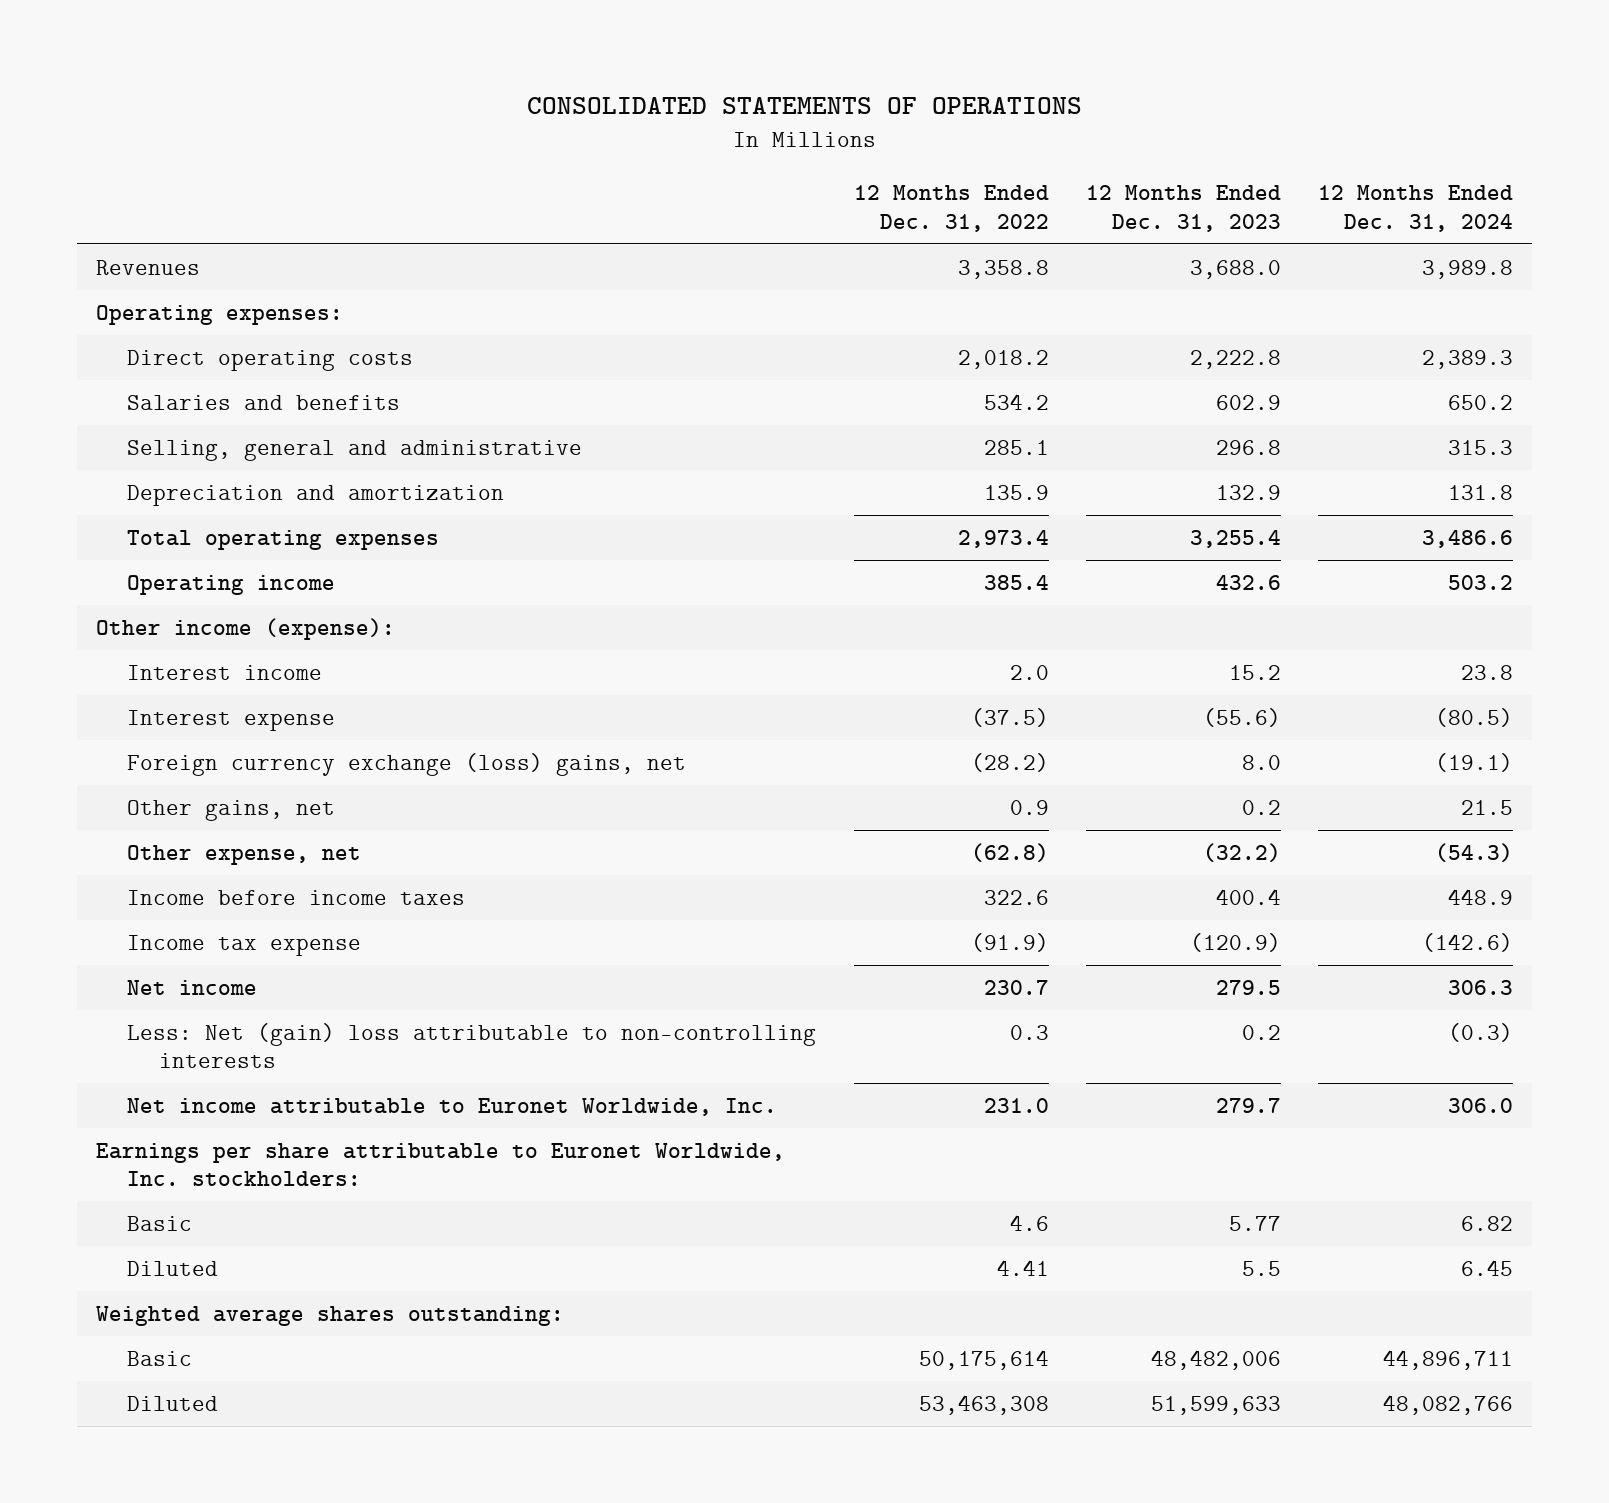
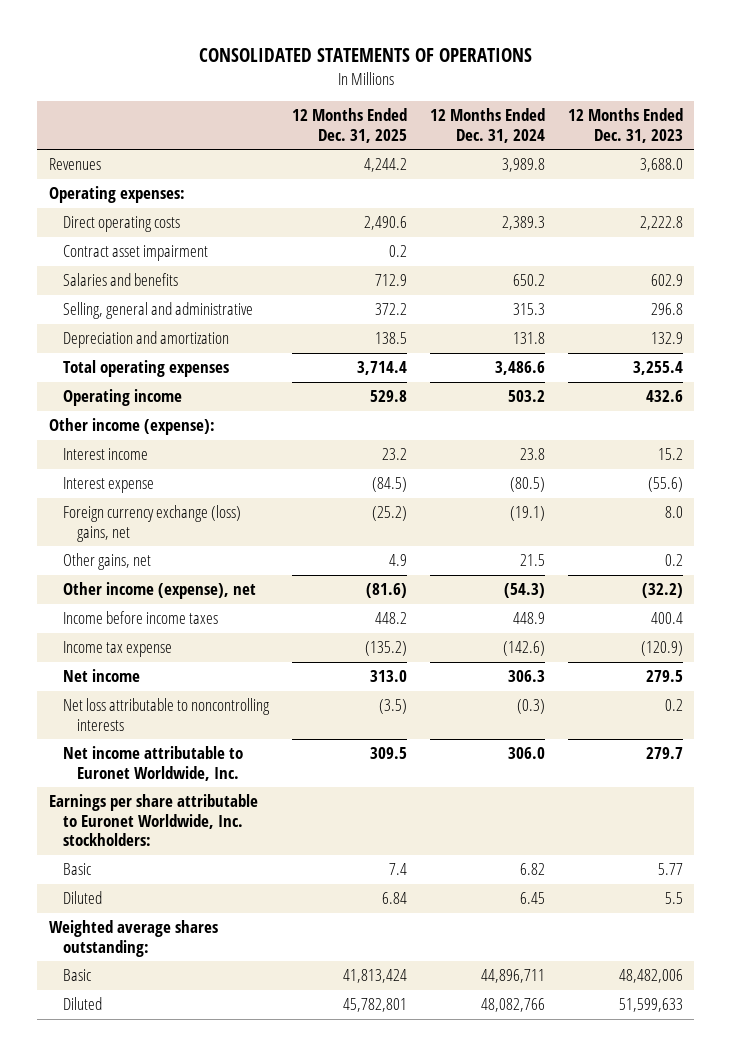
- | 12 Months Ended Dec. 31, 2022 | 12 Months Ended Dec. 31, 2023 | 12 Months Ended Dec. 31, 2024
+ | 12 Months Ended Dec. 31, 2025 | 12 Months Ended Dec. 31, 2024 | 12 Months Ended Dec. 31, 2023
+ Contract asset impairment | 0.2 | |
- Other expense, net | (62.8) | (32.2) | (54.3)
+ Other income (expense), net | (81.6) | (54.3) | (32.2)
- Less: Net (gain) loss attributable to non-controlling interests | 0.3 | 0.2 | (0.3)
+ Net loss attributable to noncontrolling interests | (3.5) | (0.3) | 0.2

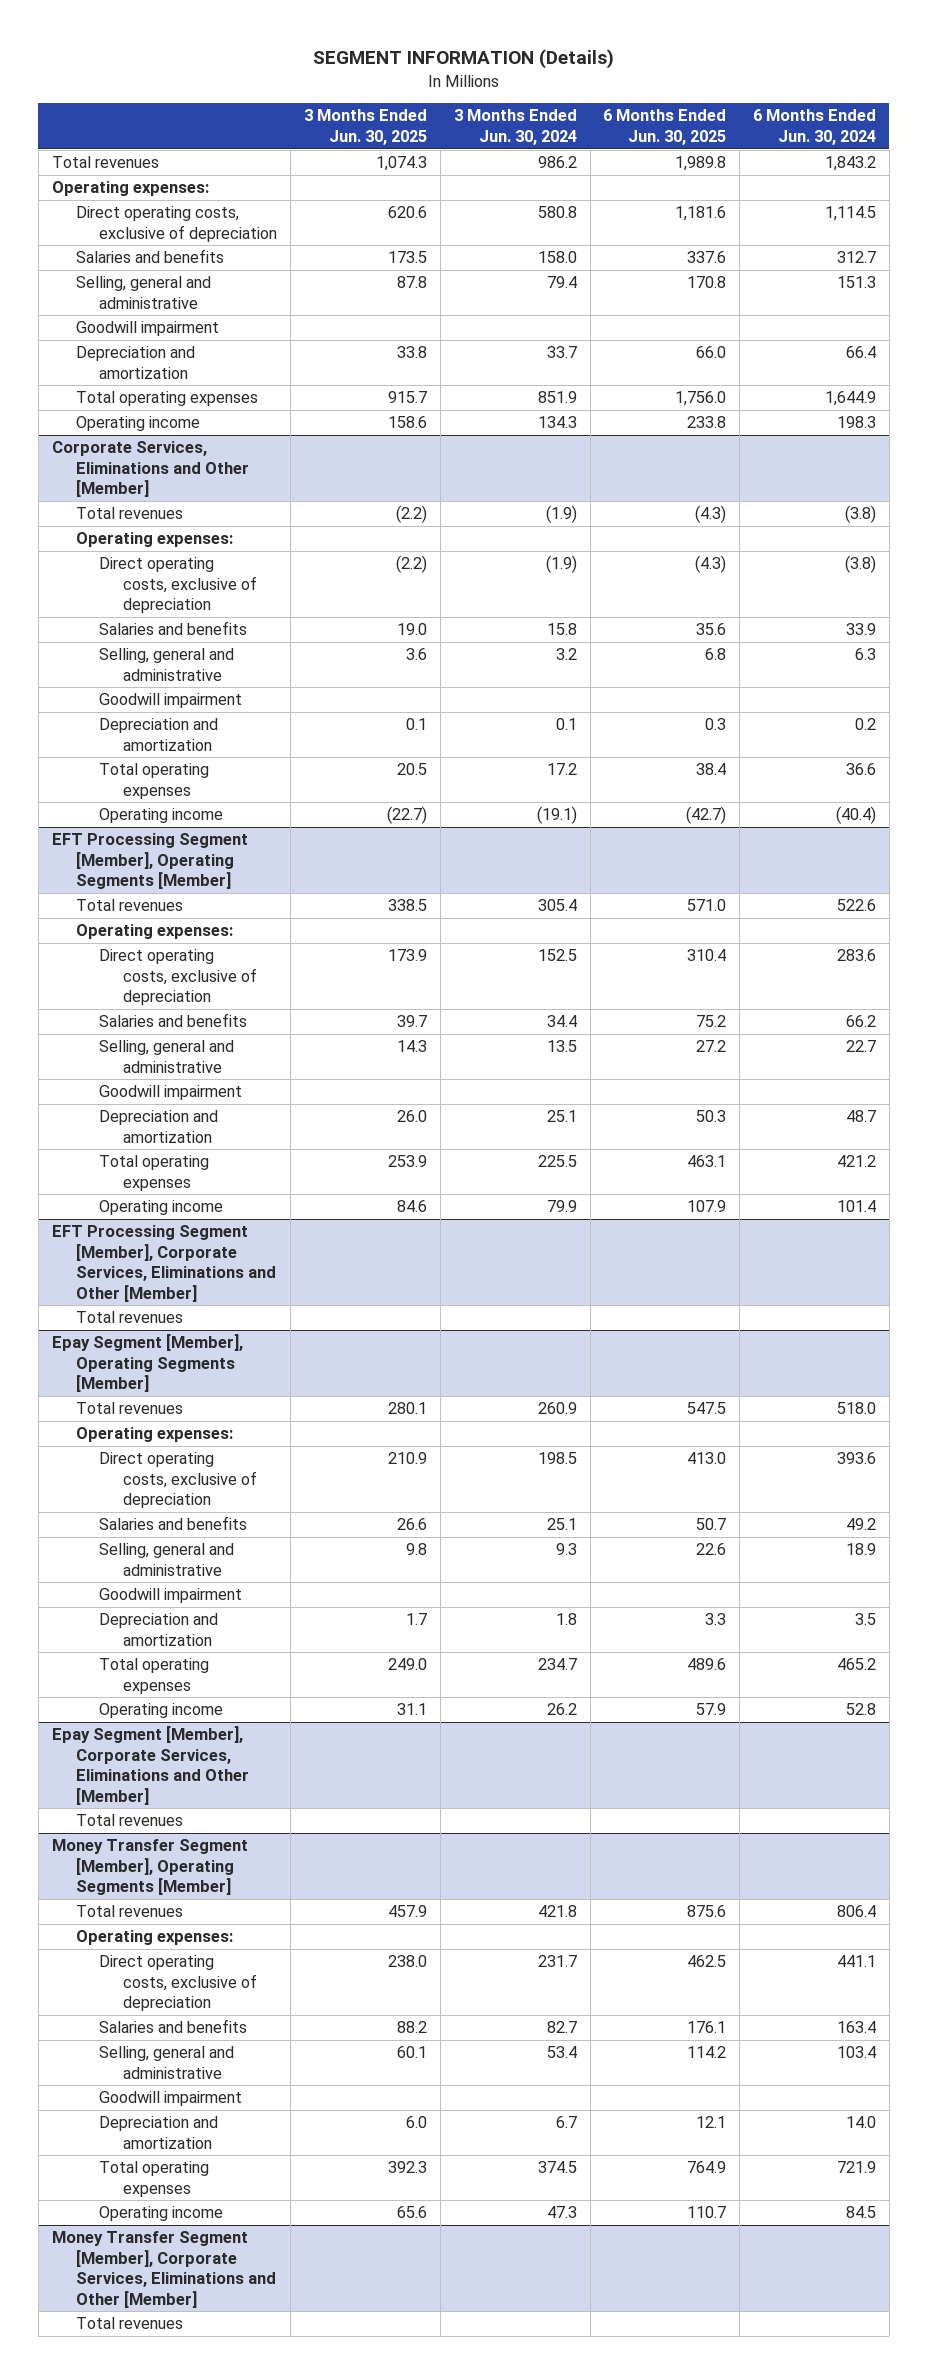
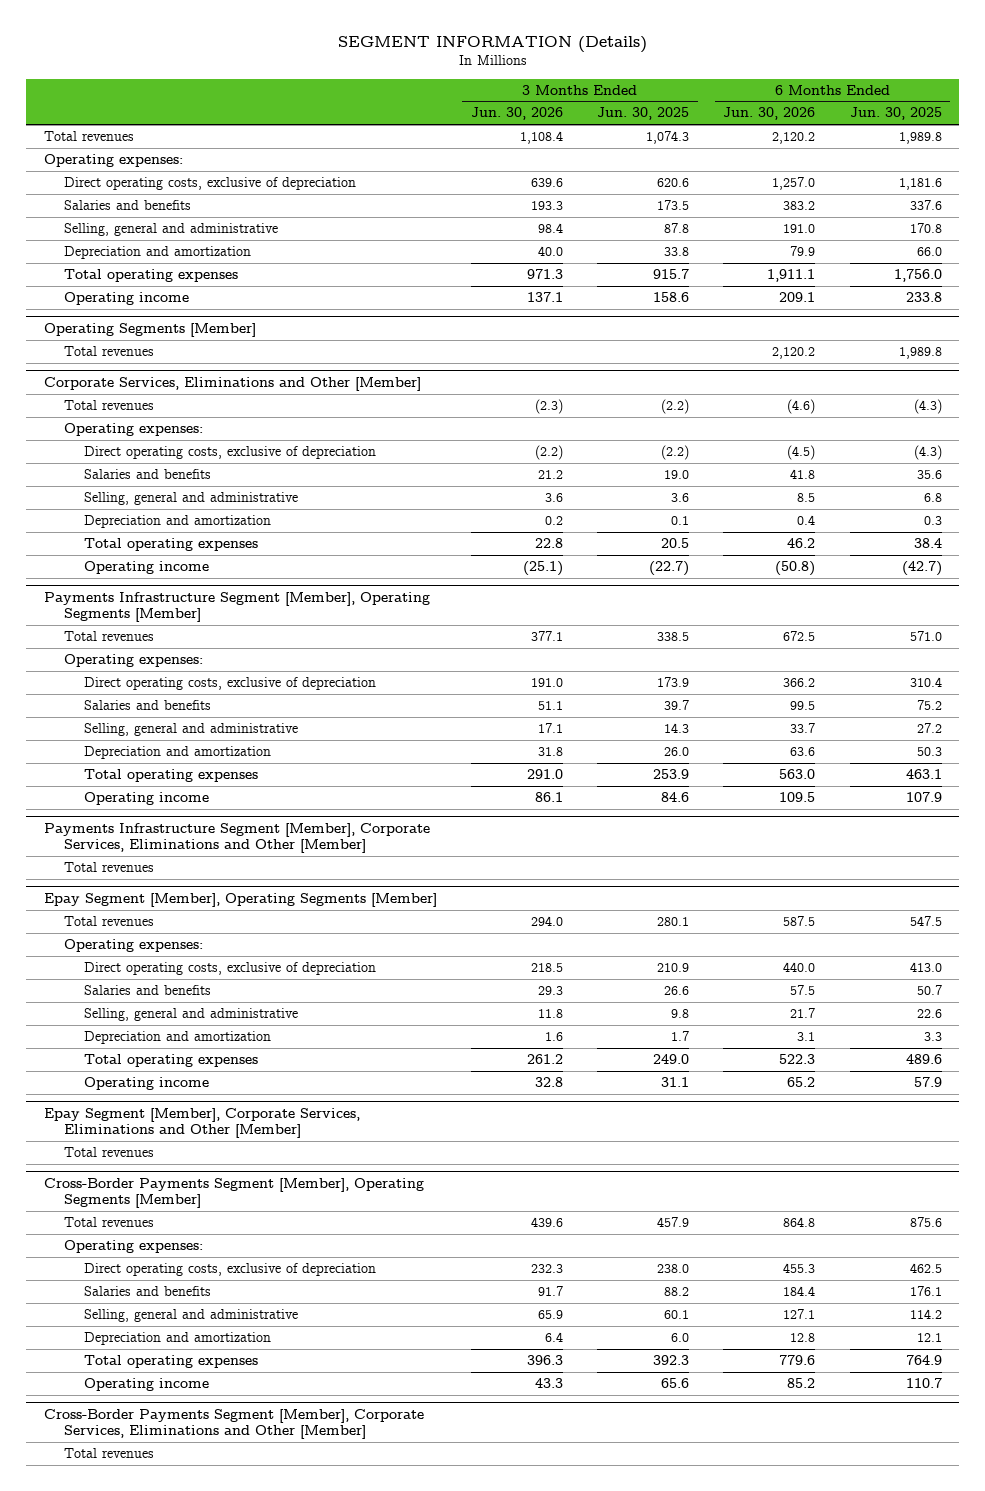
- | 3 Months Ended Jun. 30, 2025 | 3 Months Ended Jun. 30, 2024 | 6 Months Ended Jun. 30, 2025 | 6 Months Ended Jun. 30, 2024
+ | 3 Months Ended Jun. 30, 2026 | 3 Months Ended Jun. 30, 2025 | 6 Months Ended Jun. 30, 2026 | 6 Months Ended Jun. 30, 2025
- Goodwill impairment
+ Operating Segments [Member]
+ Total revenues | | | 2,120.2 | 1,989.8
@ Corporate Services, Eliminations and Other [Member]
- Goodwill impairment
- EFT Processing Segment [Member], Operating Segments [Member]
+ Payments Infrastructure Segment [Member], Operating Segments [Member]
- Goodwill impairment
- EFT Processing Segment [Member], Corporate Services, Eliminations and Other [Member]
+ Payments Infrastructure Segment [Member], Corporate Services, Eliminations and Other [Member]
@ Epay Segment [Member], Operating Segments [Member]
- Goodwill impairment
- Money Transfer Segment [Member], Operating Segments [Member]
+ Cross-Border Payments Segment [Member], Operating Segments [Member]
- Goodwill impairment
- Money Transfer Segment [Member], Corporate Services, Eliminations and Other [Member]
+ Cross-Border Payments Segment [Member], Corporate Services, Eliminations and Other [Member]

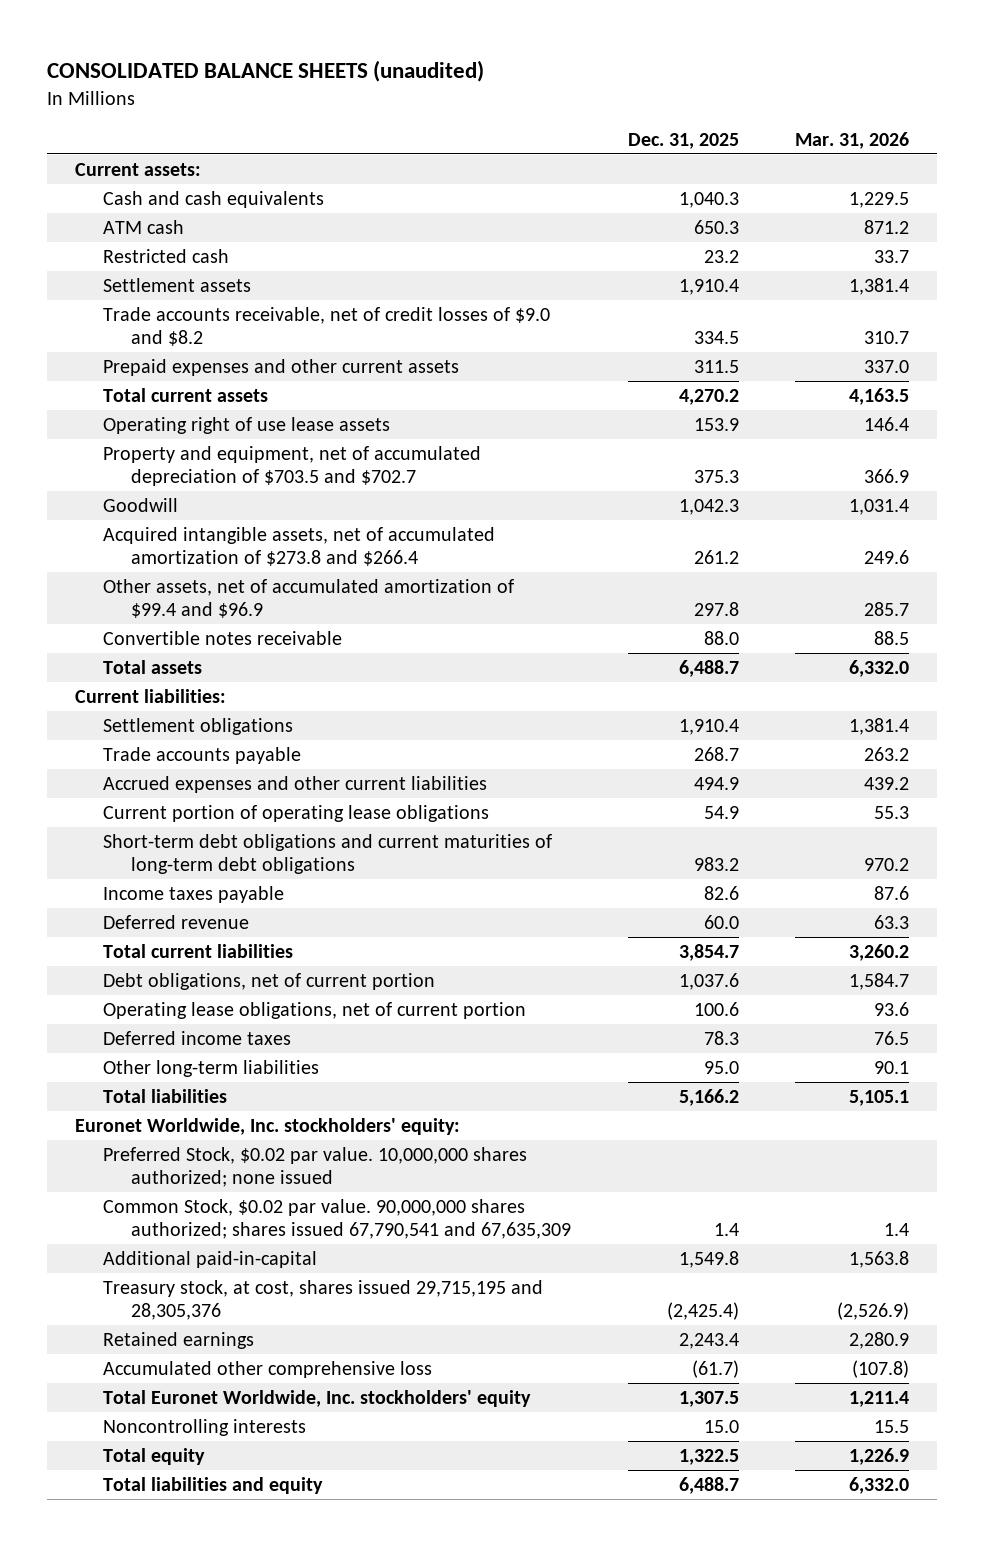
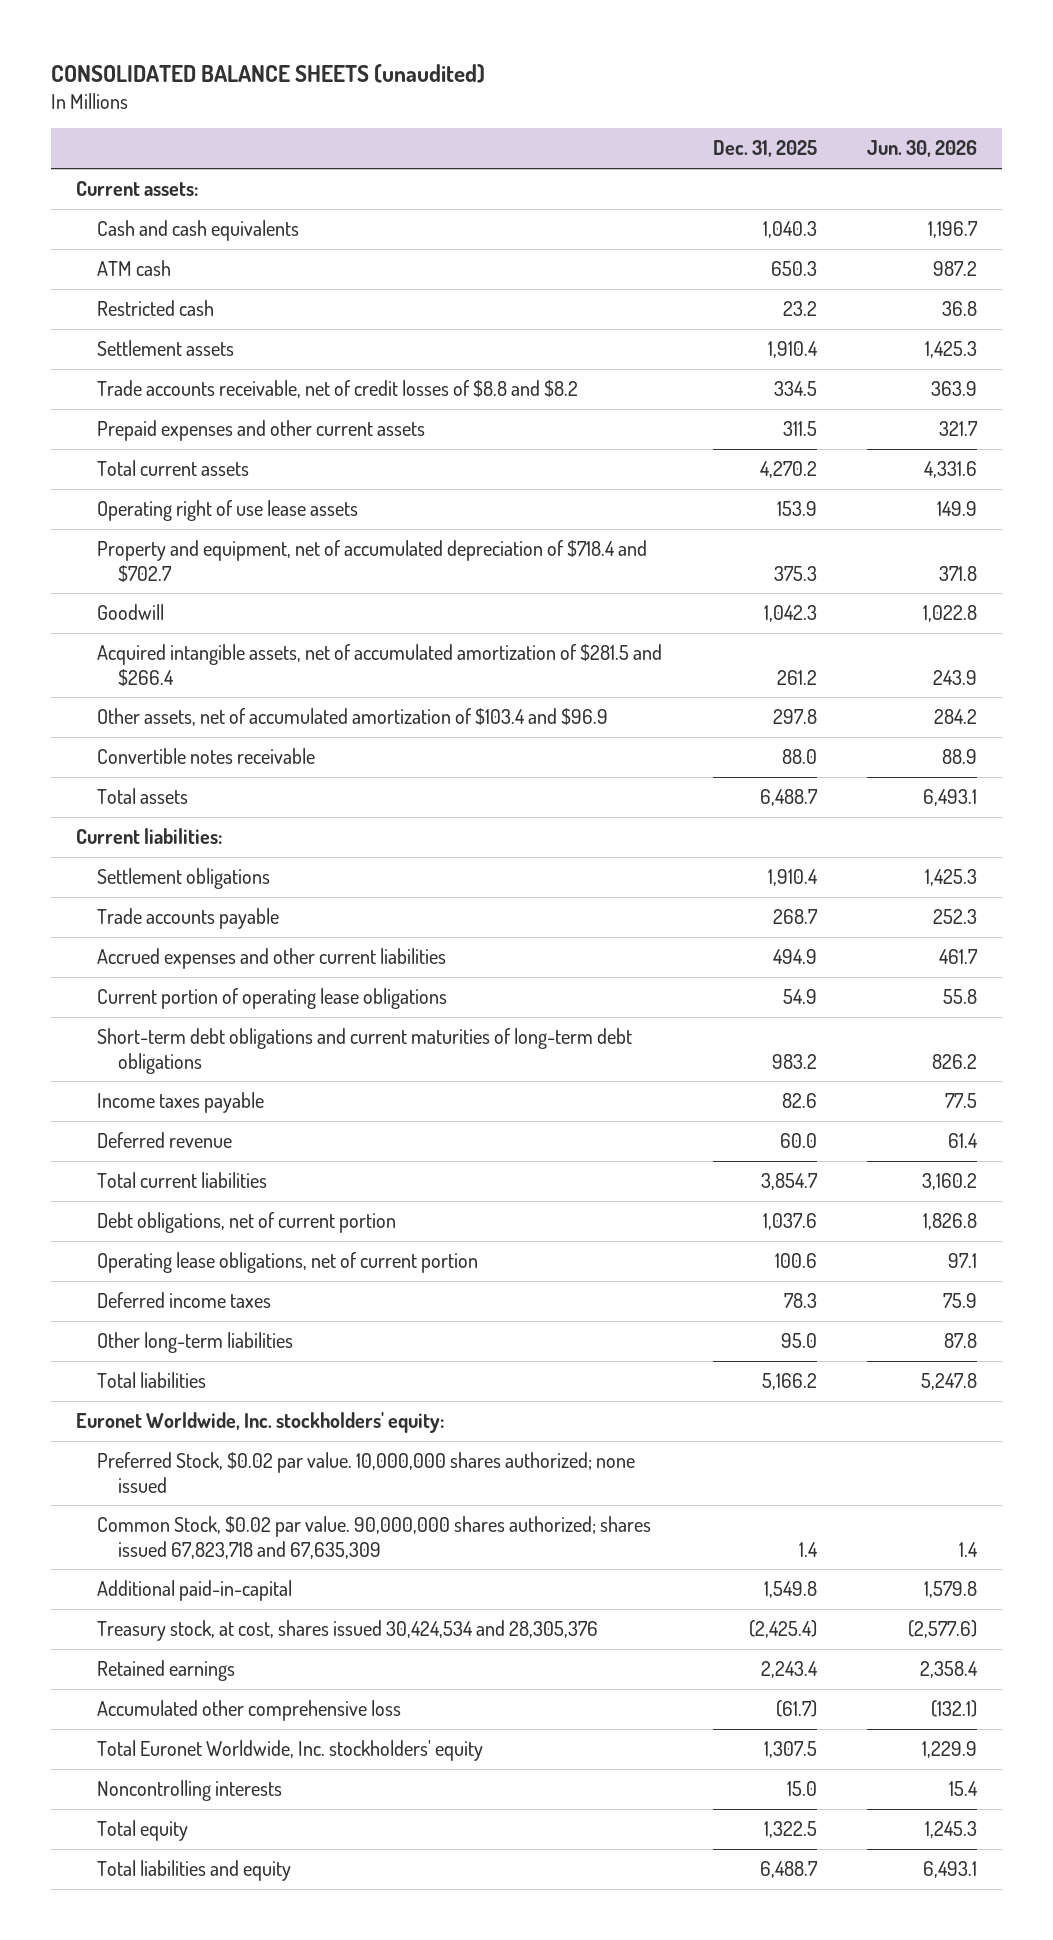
- | Dec. 31, 2025 | Mar. 31, 2026
+ | Dec. 31, 2025 | Jun. 30, 2026
- Trade accounts receivable, net of credit losses of $9.0 and $8.2 | 334.5 | 310.7
+ Trade accounts receivable, net of credit losses of $8.8 and $8.2 | 334.5 | 363.9
- Property and equipment, net of accumulated depreciation of $703.5 and $702.7 | 375.3 | 366.9
+ Property and equipment, net of accumulated depreciation of $718.4 and $702.7 | 375.3 | 371.8
- Acquired intangible assets, net of accumulated amortization of $273.8 and $266.4 | 261.2 | 249.6
- Other assets, net of accumulated amortization of $99.4 and $96.9 | 297.8 | 285.7
+ Acquired intangible assets, net of accumulated amortization of $281.5 and $266.4 | 261.2 | 243.9
+ Other assets, net of accumulated amortization of $103.4 and $96.9 | 297.8 | 284.2
- Common Stock, $0.02 par value. 90,000,000 shares authorized; shares issued 67,790,541 and 67,635,309 | 1.4 | 1.4
+ Common Stock, $0.02 par value. 90,000,000 shares authorized; shares issued 67,823,718 and 67,635,309 | 1.4 | 1.4
- Treasury stock, at cost, shares issued 29,715,195 and 28,305,376 | (2,425.4) | (2,526.9)
+ Treasury stock, at cost, shares issued 30,424,534 and 28,305,376 | (2,425.4) | (2,577.6)

